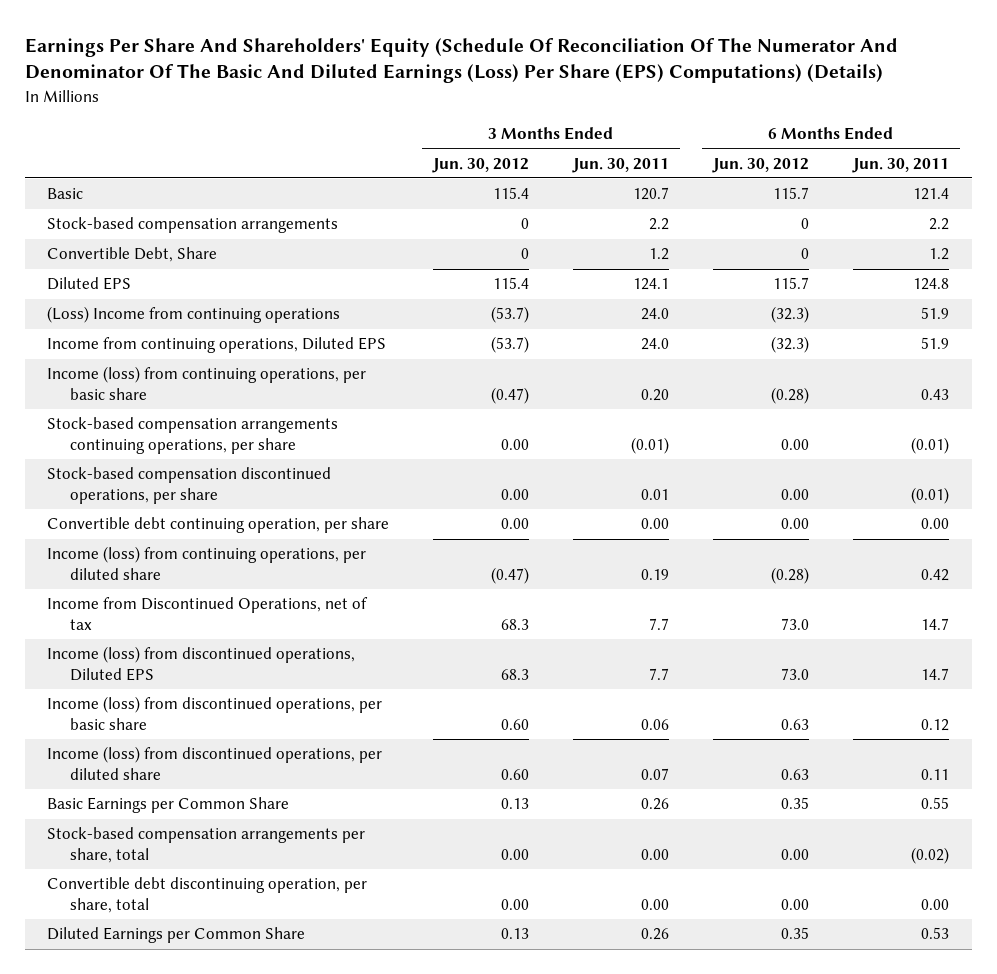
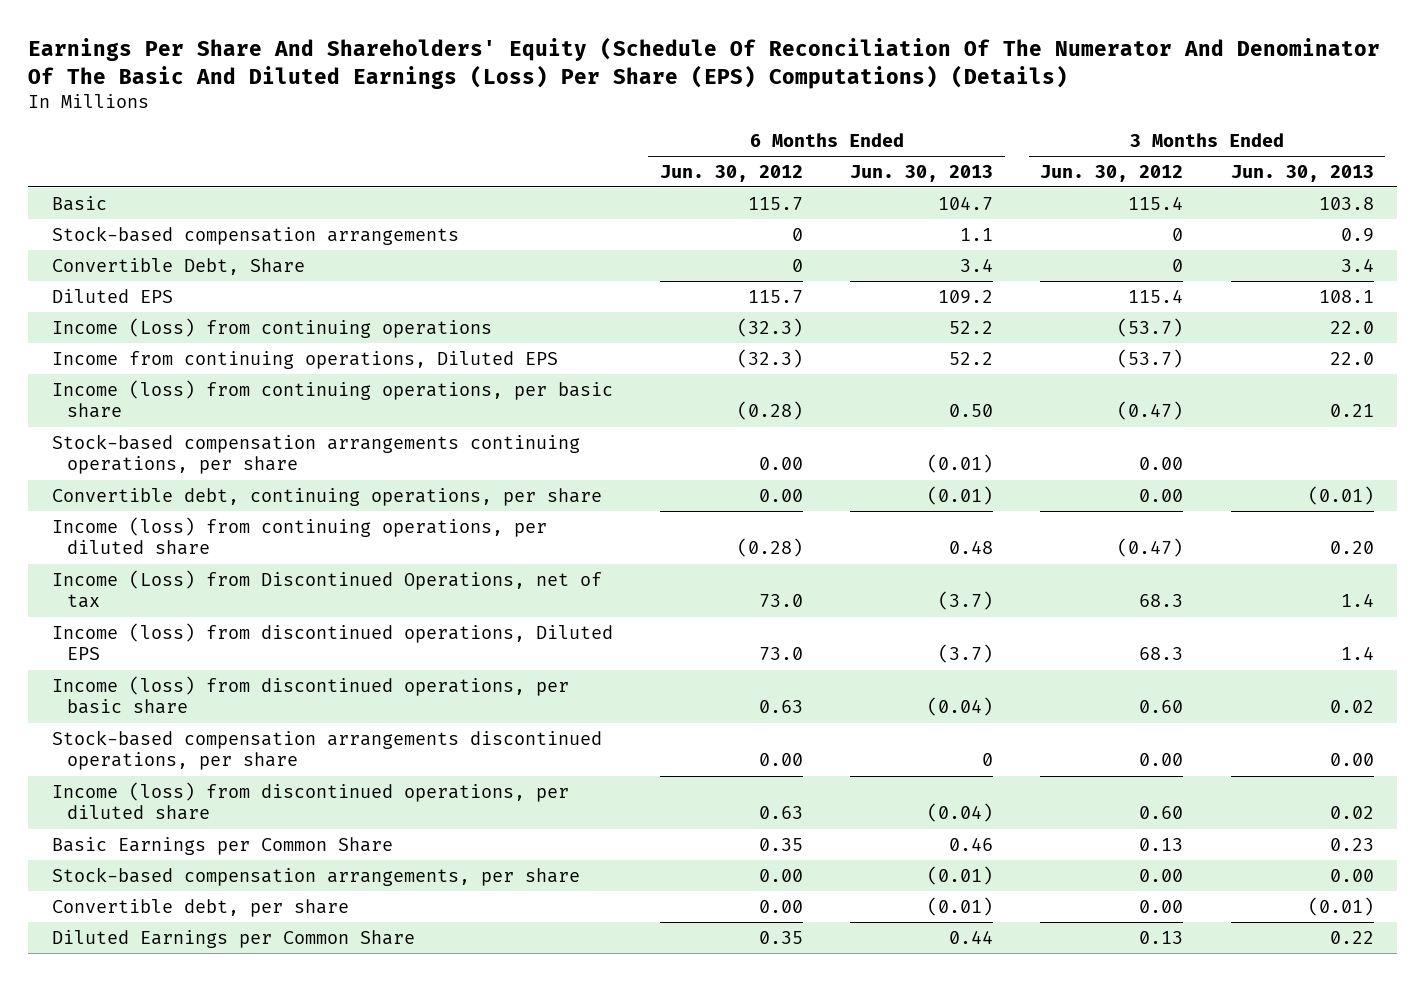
- | 3 Months Ended Jun. 30, 2012 | 3 Months Ended Jun. 30, 2011 | 6 Months Ended Jun. 30, 2012 | 6 Months Ended Jun. 30, 2011
+ | 6 Months Ended Jun. 30, 2012 | 6 Months Ended Jun. 30, 2013 | 3 Months Ended Jun. 30, 2012 | 3 Months Ended Jun. 30, 2013
- (Loss) Income from continuing operations | (53.7) | 24.0 | (32.3) | 51.9
+ Income (Loss) from continuing operations | (32.3) | 52.2 | (53.7) | 22.0
- Stock-based compensation discontinued operations, per share | 0.00 | 0.01 | 0.00 | (0.01)
- Convertible debt continuing operation, per share | 0.00 | 0.00 | 0.00 | 0.00
+ Convertible debt, continuing operations, per share | 0.00 | (0.01) | 0.00 | (0.01)
- Income from Discontinued Operations, net of tax | 68.3 | 7.7 | 73.0 | 14.7
+ Income (Loss) from Discontinued Operations, net of tax | 73.0 | (3.7) | 68.3 | 1.4
+ Stock-based compensation arrangements discontinued operations, per share | 0.00 | 0 | 0.00 | 0.00
- Stock-based compensation arrangements per share, total | 0.00 | 0.00 | 0.00 | (0.02)
- Convertible debt discontinuing operation, per share, total | 0.00 | 0.00 | 0.00 | 0.00
+ Stock-based compensation arrangements, per share | 0.00 | (0.01) | 0.00 | 0.00
+ Convertible debt, per share | 0.00 | (0.01) | 0.00 | (0.01)

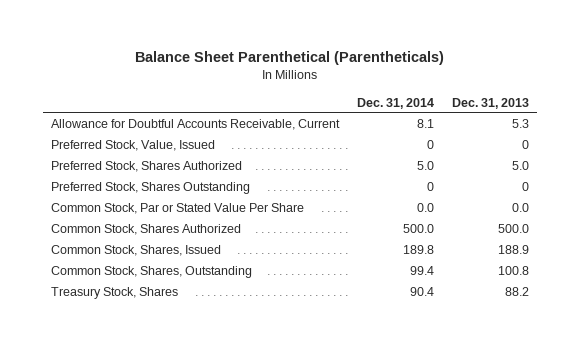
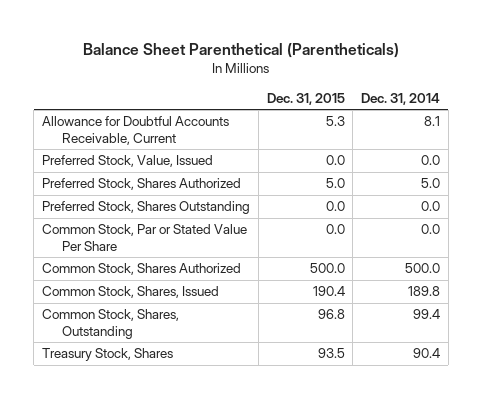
- | Dec. 31, 2014 | Dec. 31, 2013
+ | Dec. 31, 2015 | Dec. 31, 2014
- Preferred Stock, Value, Issued | 0 | 0
+ Preferred Stock, Value, Issued | 0.0 | 0.0
- Preferred Stock, Shares Outstanding | 0 | 0
+ Preferred Stock, Shares Outstanding | 0.0 | 0.0

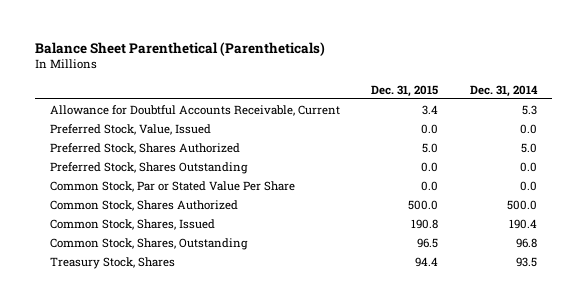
- Allowance for Doubtful Accounts Receivable, Current | 5.3 | 8.1
+ Allowance for Doubtful Accounts Receivable, Current | 3.4 | 5.3
- Common Stock, Shares, Issued | 190.4 | 189.8
- Common Stock, Shares, Outstanding | 96.8 | 99.4
- Treasury Stock, Shares | 93.5 | 90.4
+ Common Stock, Shares, Issued | 190.8 | 190.4
+ Common Stock, Shares, Outstanding | 96.5 | 96.8
+ Treasury Stock, Shares | 94.4 | 93.5

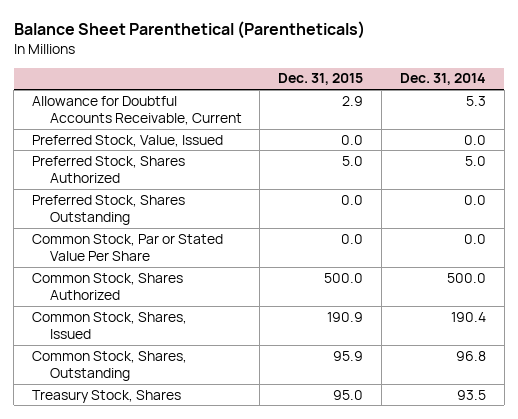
- Allowance for Doubtful Accounts Receivable, Current | 3.4 | 5.3
+ Allowance for Doubtful Accounts Receivable, Current | 2.9 | 5.3
- Common Stock, Shares, Issued | 190.8 | 190.4
- Common Stock, Shares, Outstanding | 96.5 | 96.8
- Treasury Stock, Shares | 94.4 | 93.5
+ Common Stock, Shares, Issued | 190.9 | 190.4
+ Common Stock, Shares, Outstanding | 95.9 | 96.8
+ Treasury Stock, Shares | 95.0 | 93.5

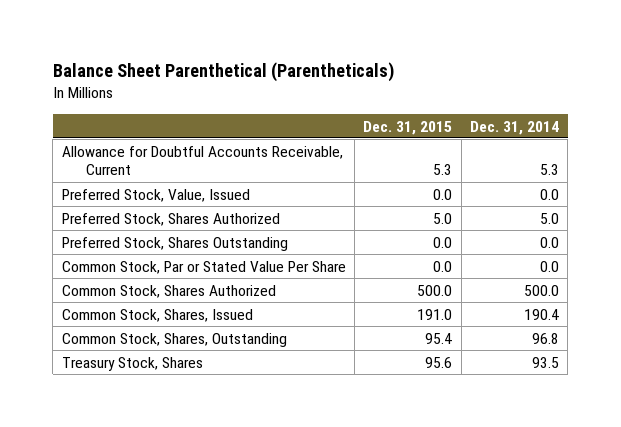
- Allowance for Doubtful Accounts Receivable, Current | 2.9 | 5.3
+ Allowance for Doubtful Accounts Receivable, Current | 5.3 | 5.3
- Common Stock, Shares, Issued | 190.9 | 190.4
- Common Stock, Shares, Outstanding | 95.9 | 96.8
- Treasury Stock, Shares | 95.0 | 93.5
+ Common Stock, Shares, Issued | 191.0 | 190.4
+ Common Stock, Shares, Outstanding | 95.4 | 96.8
+ Treasury Stock, Shares | 95.6 | 93.5

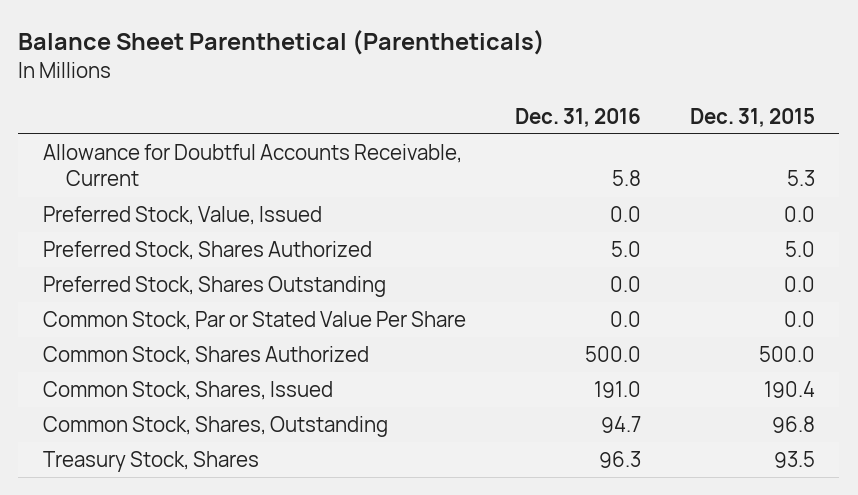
- | Dec. 31, 2015 | Dec. 31, 2014
+ | Dec. 31, 2016 | Dec. 31, 2015
- Common Stock, Shares, Issued | 191.0 | 190.4
- Common Stock, Shares, Outstanding | 95.4 | 96.8
- Treasury Stock, Shares | 95.6 | 93.5
+ Common Stock, Shares, Issued | 191.0 | 190.4
+ Common Stock, Shares, Outstanding | 94.7 | 96.8
+ Treasury Stock, Shares | 96.3 | 93.5

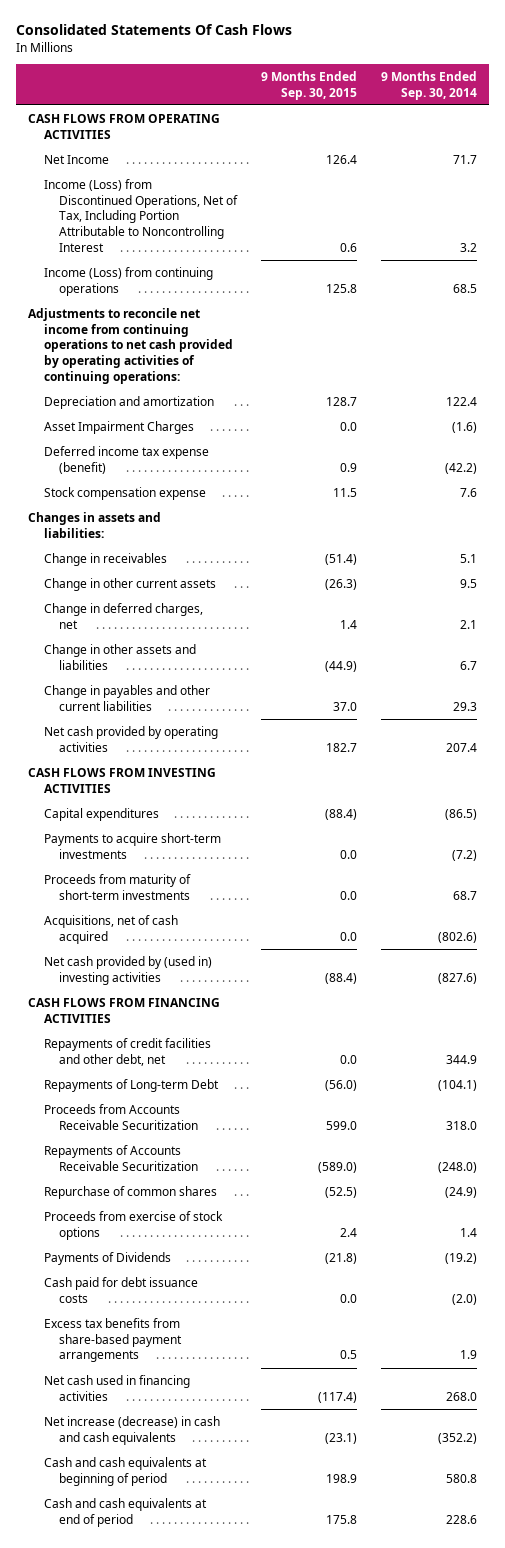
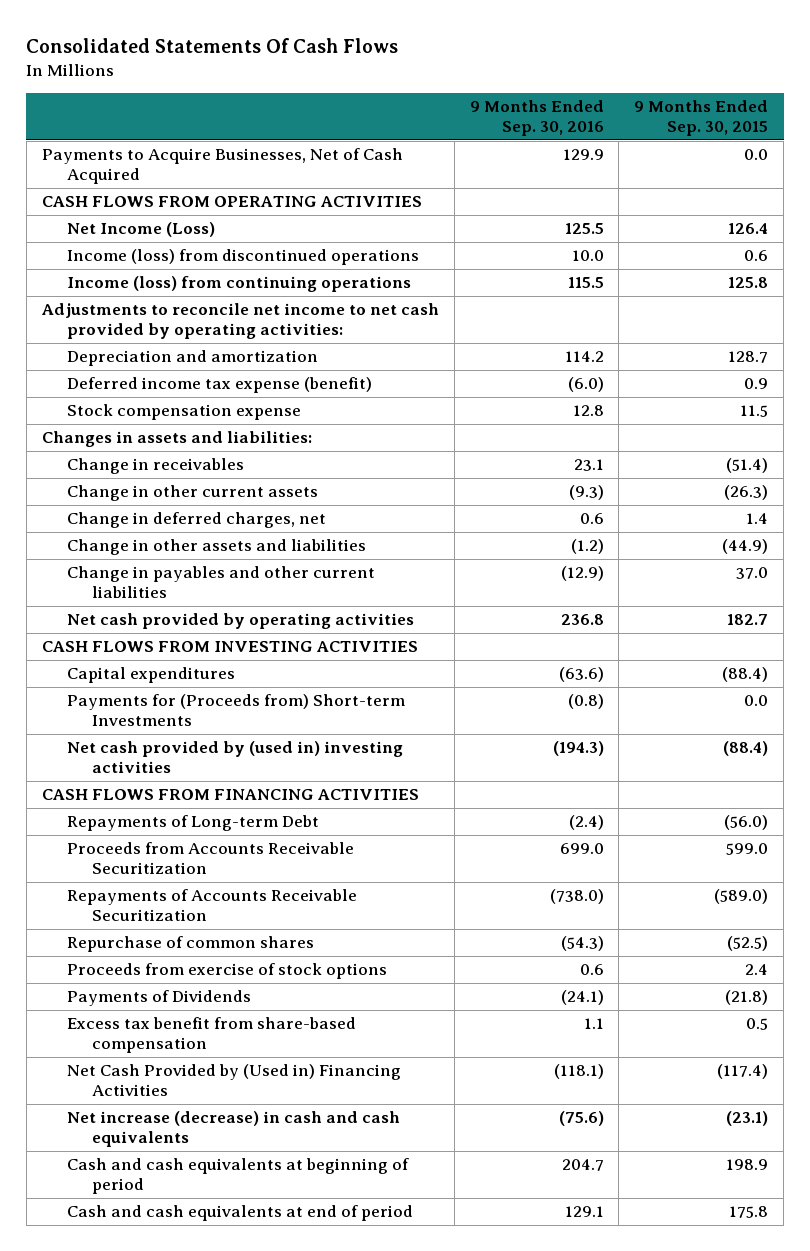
- | 9 Months Ended Sep. 30, 2015 | 9 Months Ended Sep. 30, 2014
+ | 9 Months Ended Sep. 30, 2016 | 9 Months Ended Sep. 30, 2015
+ Payments to Acquire Businesses, Net of Cash Acquired | 129.9 | 0.0
- Net Income | 126.4 | 71.7
- Income (Loss) from Discontinued Operations, Net of Tax, Including Portion Attributable to Noncontrolling Interest | 0.6 | 3.2
- Income (Loss) from continuing operations | 125.8 | 68.5
- Adjustments to reconcile net income from continuing operations to net cash provided by operating activities of continuing operations:
+ Net Income (Loss) | 125.5 | 126.4
+ Income (loss) from discontinued operations | 10.0 | 0.6
+ Income (loss) from continuing operations | 115.5 | 125.8
+ Adjustments to reconcile net income to net cash provided by operating activities:
- Asset Impairment Charges | 0.0 | (1.6)
- Payments to acquire short-term investments | 0.0 | (7.2)
- Proceeds from maturity of short-term investments | 0.0 | 68.7
- Acquisitions, net of cash acquired | 0.0 | (802.6)
+ Payments for (Proceeds from) Short-term Investments | (0.8) | 0.0
- Repayments of credit facilities and other debt, net | 0.0 | 344.9
- Cash paid for debt issuance costs | 0.0 | (2.0)
- Excess tax benefits from share-based payment arrangements | 0.5 | 1.9
- Net cash used in financing activities | (117.4) | 268.0
+ Excess tax benefit from share-based compensation | 1.1 | 0.5
+ Net Cash Provided by (Used in) Financing Activities | (118.1) | (117.4)

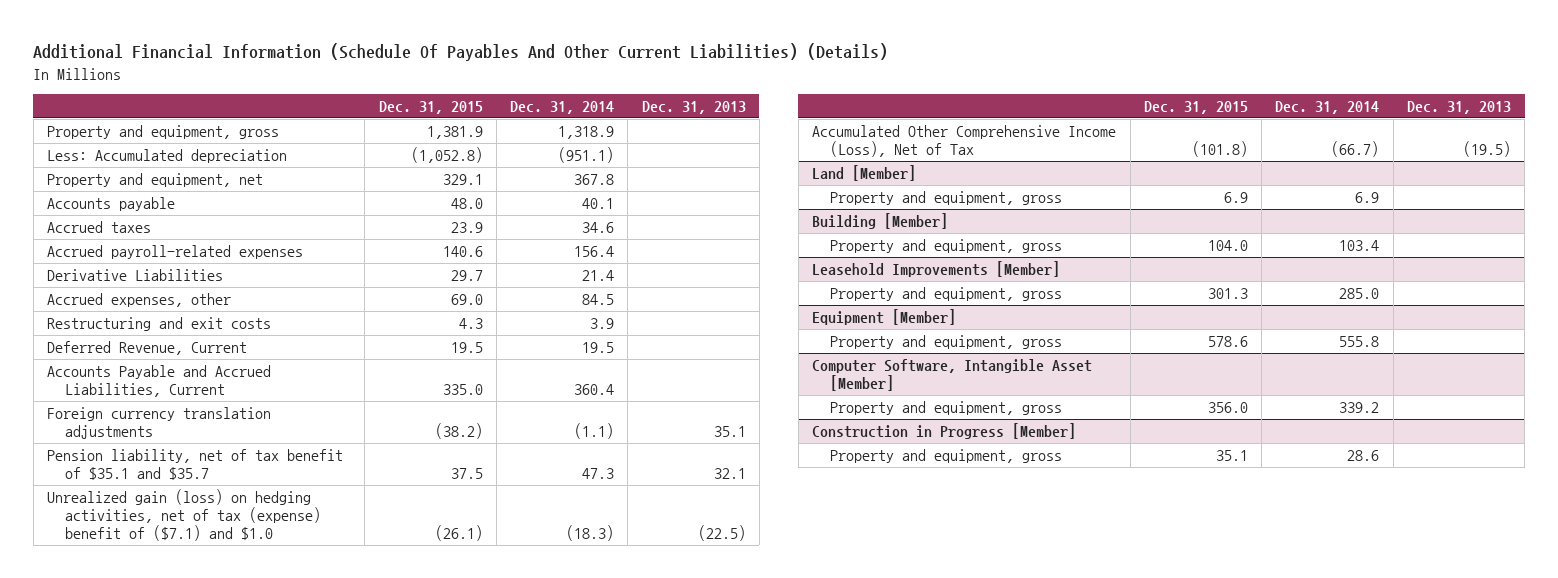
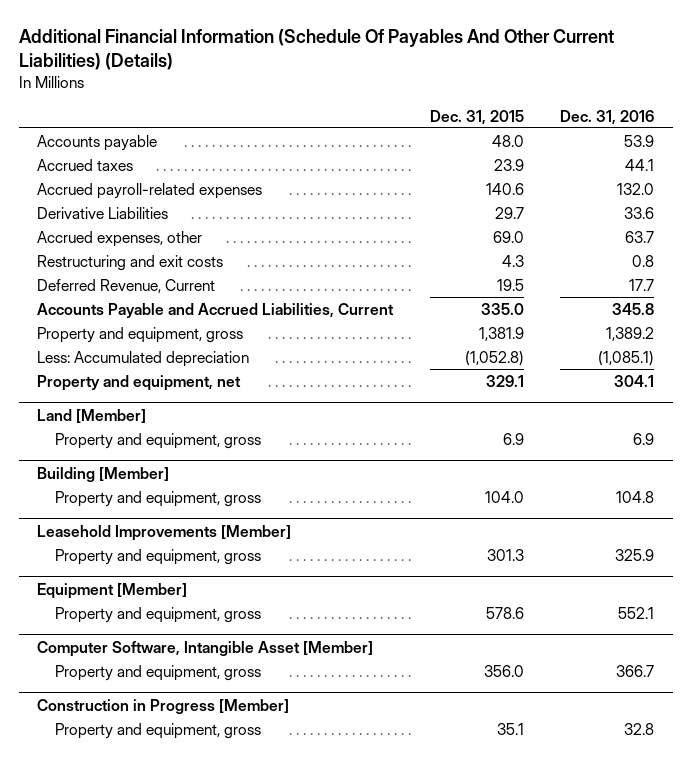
- | Dec. 31, 2015 | Dec. 31, 2014 | Dec. 31, 2013
+ | Dec. 31, 2015 | Dec. 31, 2016
- Foreign currency translation adjustments | (38.2) | (1.1) | 35.1
- Pension liability, net of tax benefit of $35.1 and $35.7 | 37.5 | 47.3 | 32.1
- Unrealized gain (loss) on hedging activities, net of tax (expense) benefit of ($7.1) and $1.0 | (26.1) | (18.3) | (22.5)
- Accumulated Other Comprehensive Income (Loss), Net of Tax | (101.8) | (66.7) | (19.5)
moved down: Property and equipment, gross | 1,381.9 | 1,389.2
moved down: Less: Accumulated depreciation | (1,052.8) | (1,085.1)
moved down: Property and equipment, net | 329.1 | 304.1

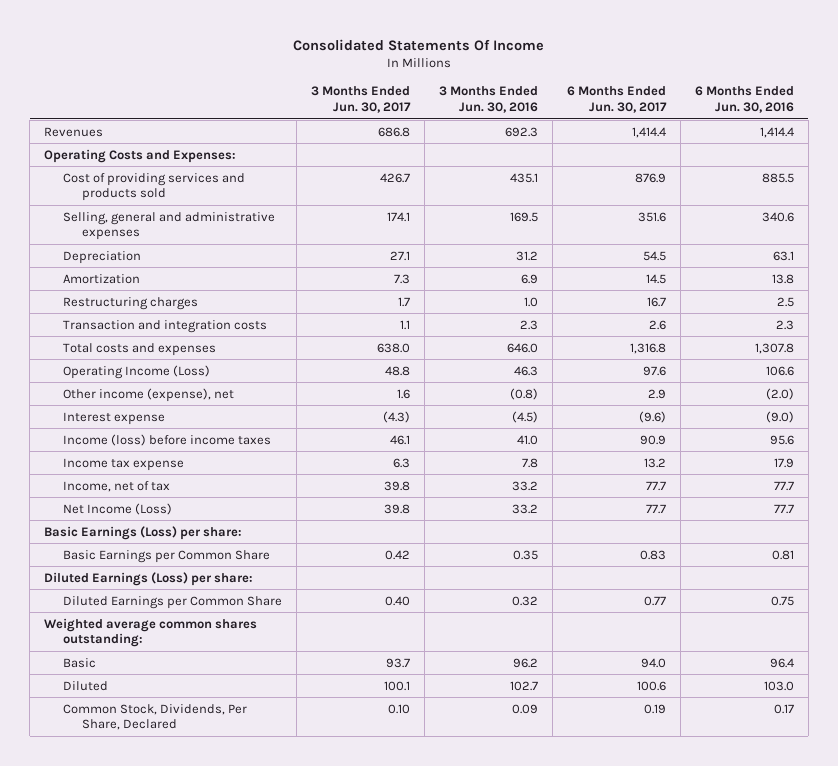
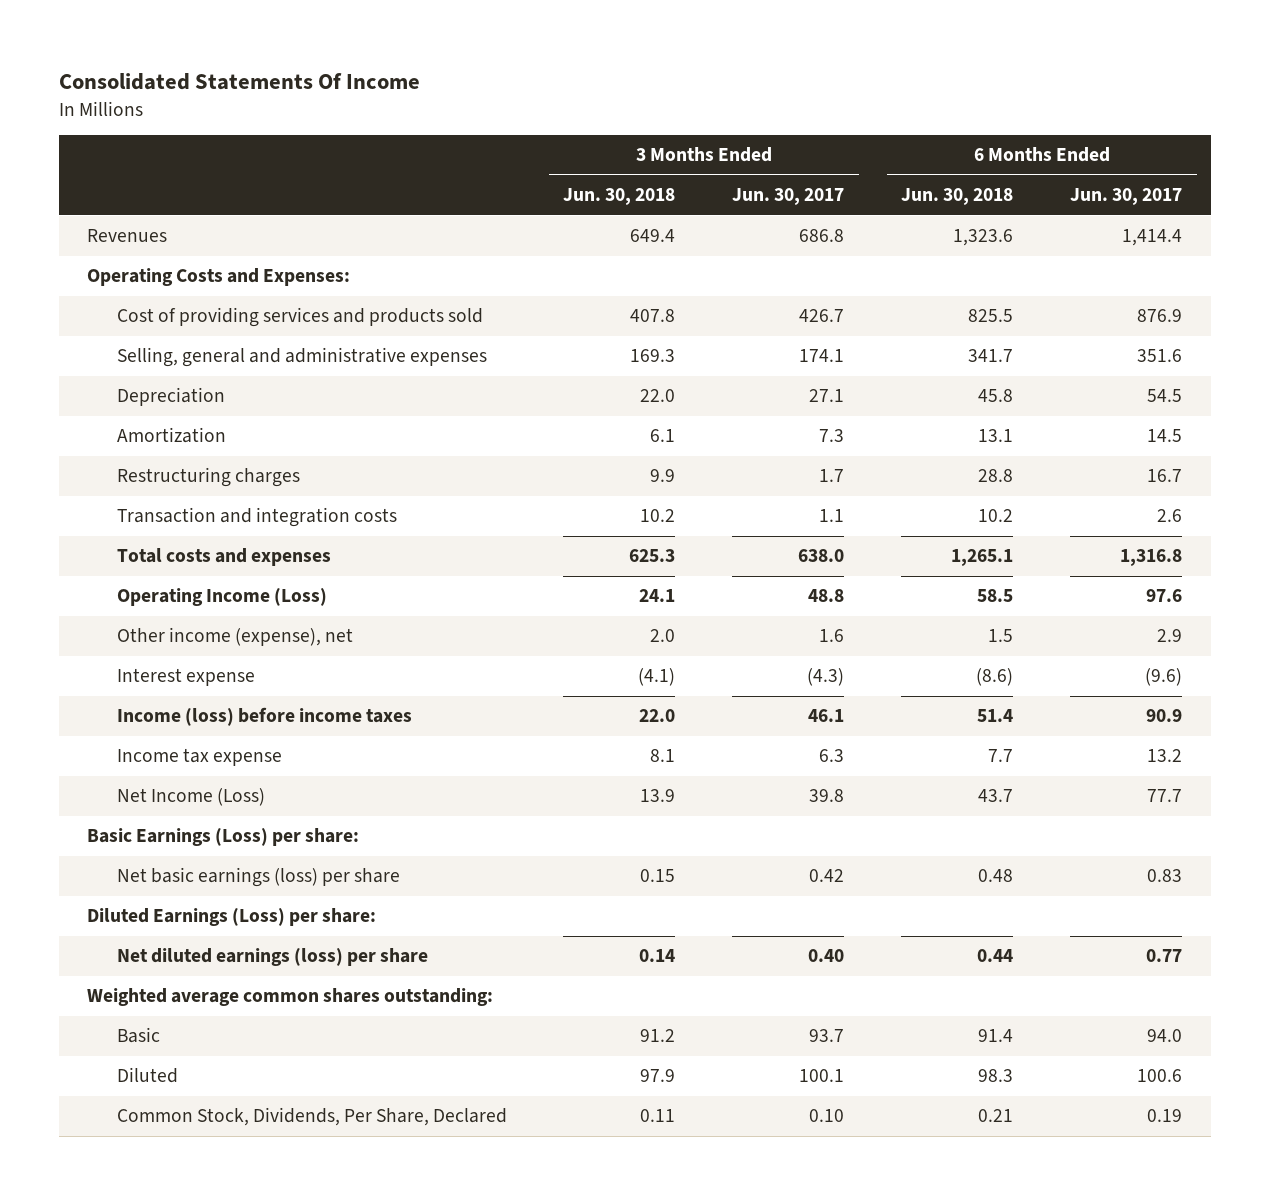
- | 3 Months Ended Jun. 30, 2017 | 3 Months Ended Jun. 30, 2016 | 6 Months Ended Jun. 30, 2017 | 6 Months Ended Jun. 30, 2016
+ | 3 Months Ended Jun. 30, 2018 | 3 Months Ended Jun. 30, 2017 | 6 Months Ended Jun. 30, 2018 | 6 Months Ended Jun. 30, 2017
- Income, net of tax | 39.8 | 33.2 | 77.7 | 77.7
- Basic Earnings per Common Share | 0.42 | 0.35 | 0.83 | 0.81
+ Net basic earnings (loss) per share | 0.15 | 0.42 | 0.48 | 0.83
- Diluted Earnings per Common Share | 0.40 | 0.32 | 0.77 | 0.75
+ Net diluted earnings (loss) per share | 0.14 | 0.40 | 0.44 | 0.77

